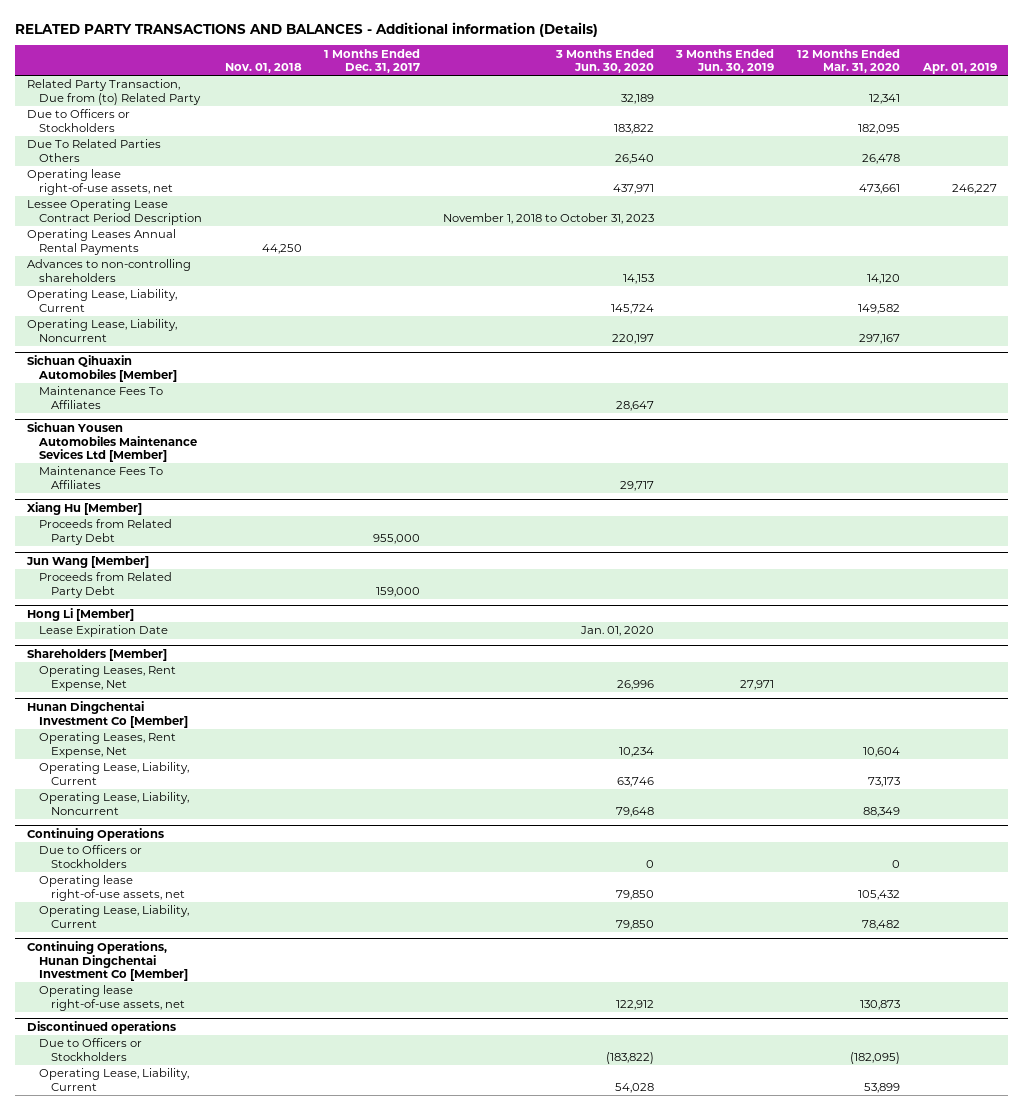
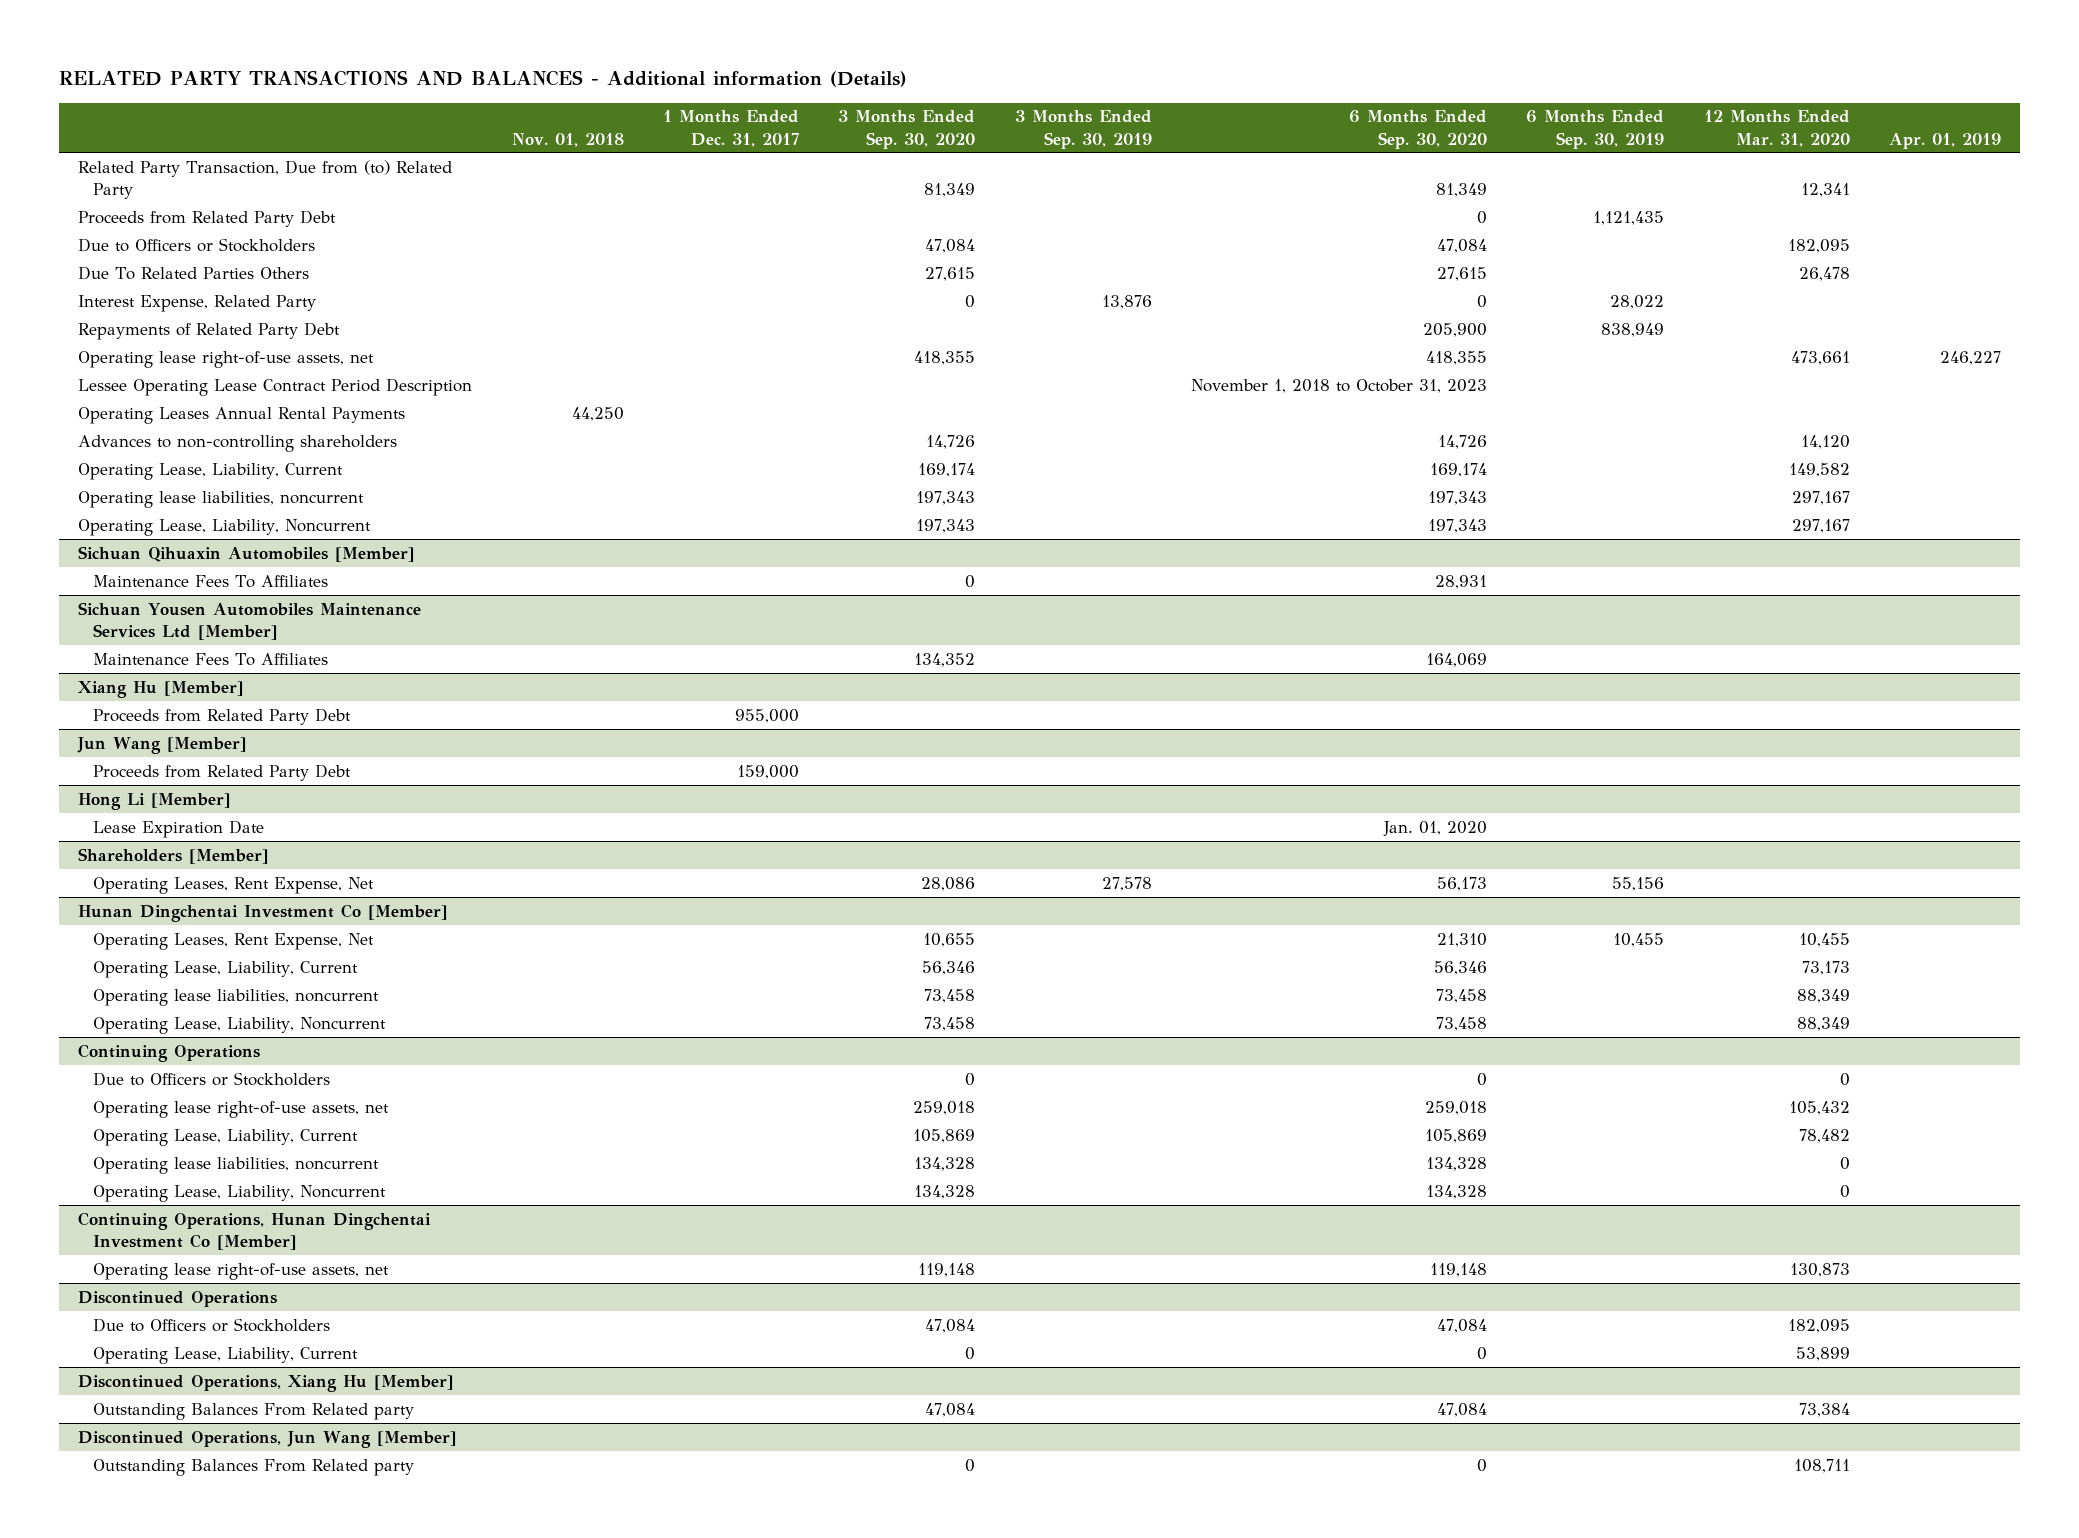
- | Nov. 01, 2018 | 1 Months Ended Dec. 31, 2017 | 3 Months Ended Jun. 30, 2020 | 3 Months Ended Jun. 30, 2019 | 12 Months Ended Mar. 31, 2020 | Apr. 01, 2019
+ | Nov. 01, 2018 | 1 Months Ended Dec. 31, 2017 | 3 Months Ended Sep. 30, 2020 | 3 Months Ended Sep. 30, 2019 | 6 Months Ended Sep. 30, 2020 | 6 Months Ended Sep. 30, 2019 | 12 Months Ended Mar. 31, 2020 | Apr. 01, 2019
+ Proceeds from Related Party Debt | | | | | 0 | 1,121,435 | |
+ Interest Expense, Related Party | | | 0 | 13,876 | 0 | 28,022 | |
+ Repayments of Related Party Debt | | | | | 205,900 | 838,949 | |
+ Operating lease liabilities, noncurrent | | | 197,343 | | 197,343 | | 297,167 |
- Sichuan Yousen Automobiles Maintenance Sevices Ltd [Member]
+ Sichuan Yousen Automobiles Maintenance Services Ltd [Member]
@ Hunan Dingchentai Investment Co [Member]
- Operating Leases, Rent Expense, Net | | | 10,234 | | 10,604 |
+ Operating Leases, Rent Expense, Net | | | 10,655 | | 21,310 | 10,455 | 10,455 |
+ Operating lease liabilities, noncurrent | | | 73,458 | | 73,458 | | 88,349 |
@ Continuing Operations
+ Operating lease liabilities, noncurrent | | | 134,328 | | 134,328 | | 0 |
+ Operating Lease, Liability, Noncurrent | | | 134,328 | | 134,328 | | 0 |
- Discontinued operations
- Due to Officers or Stockholders | | | (183,822) | | (182,095) |
+ Discontinued Operations
+ Due to Officers or Stockholders | | | 47,084 | | 47,084 | | 182,095 |
+ Discontinued Operations, Xiang Hu [Member]
+ Outstanding Balances From Related party | | | 47,084 | | 47,084 | | 73,384 |
+ Discontinued Operations, Jun Wang [Member]
+ Outstanding Balances From Related party | | | 0 | | 0 | | 108,711 |

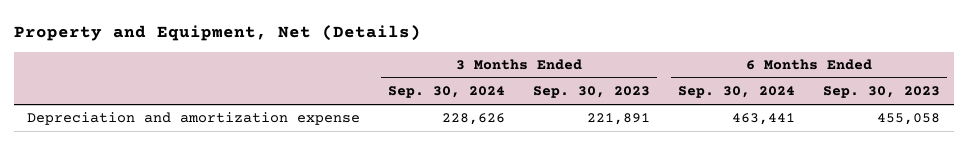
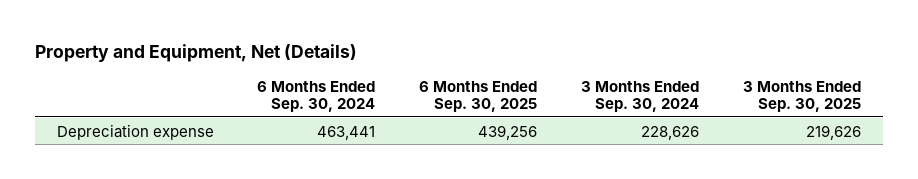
- | 3 Months Ended Sep. 30, 2024 | 3 Months Ended Sep. 30, 2023 | 6 Months Ended Sep. 30, 2024 | 6 Months Ended Sep. 30, 2023
+ | 6 Months Ended Sep. 30, 2024 | 6 Months Ended Sep. 30, 2025 | 3 Months Ended Sep. 30, 2024 | 3 Months Ended Sep. 30, 2025
- Depreciation and amortization expense | 228,626 | 221,891 | 463,441 | 455,058
+ Depreciation expense | 463,441 | 439,256 | 228,626 | 219,626

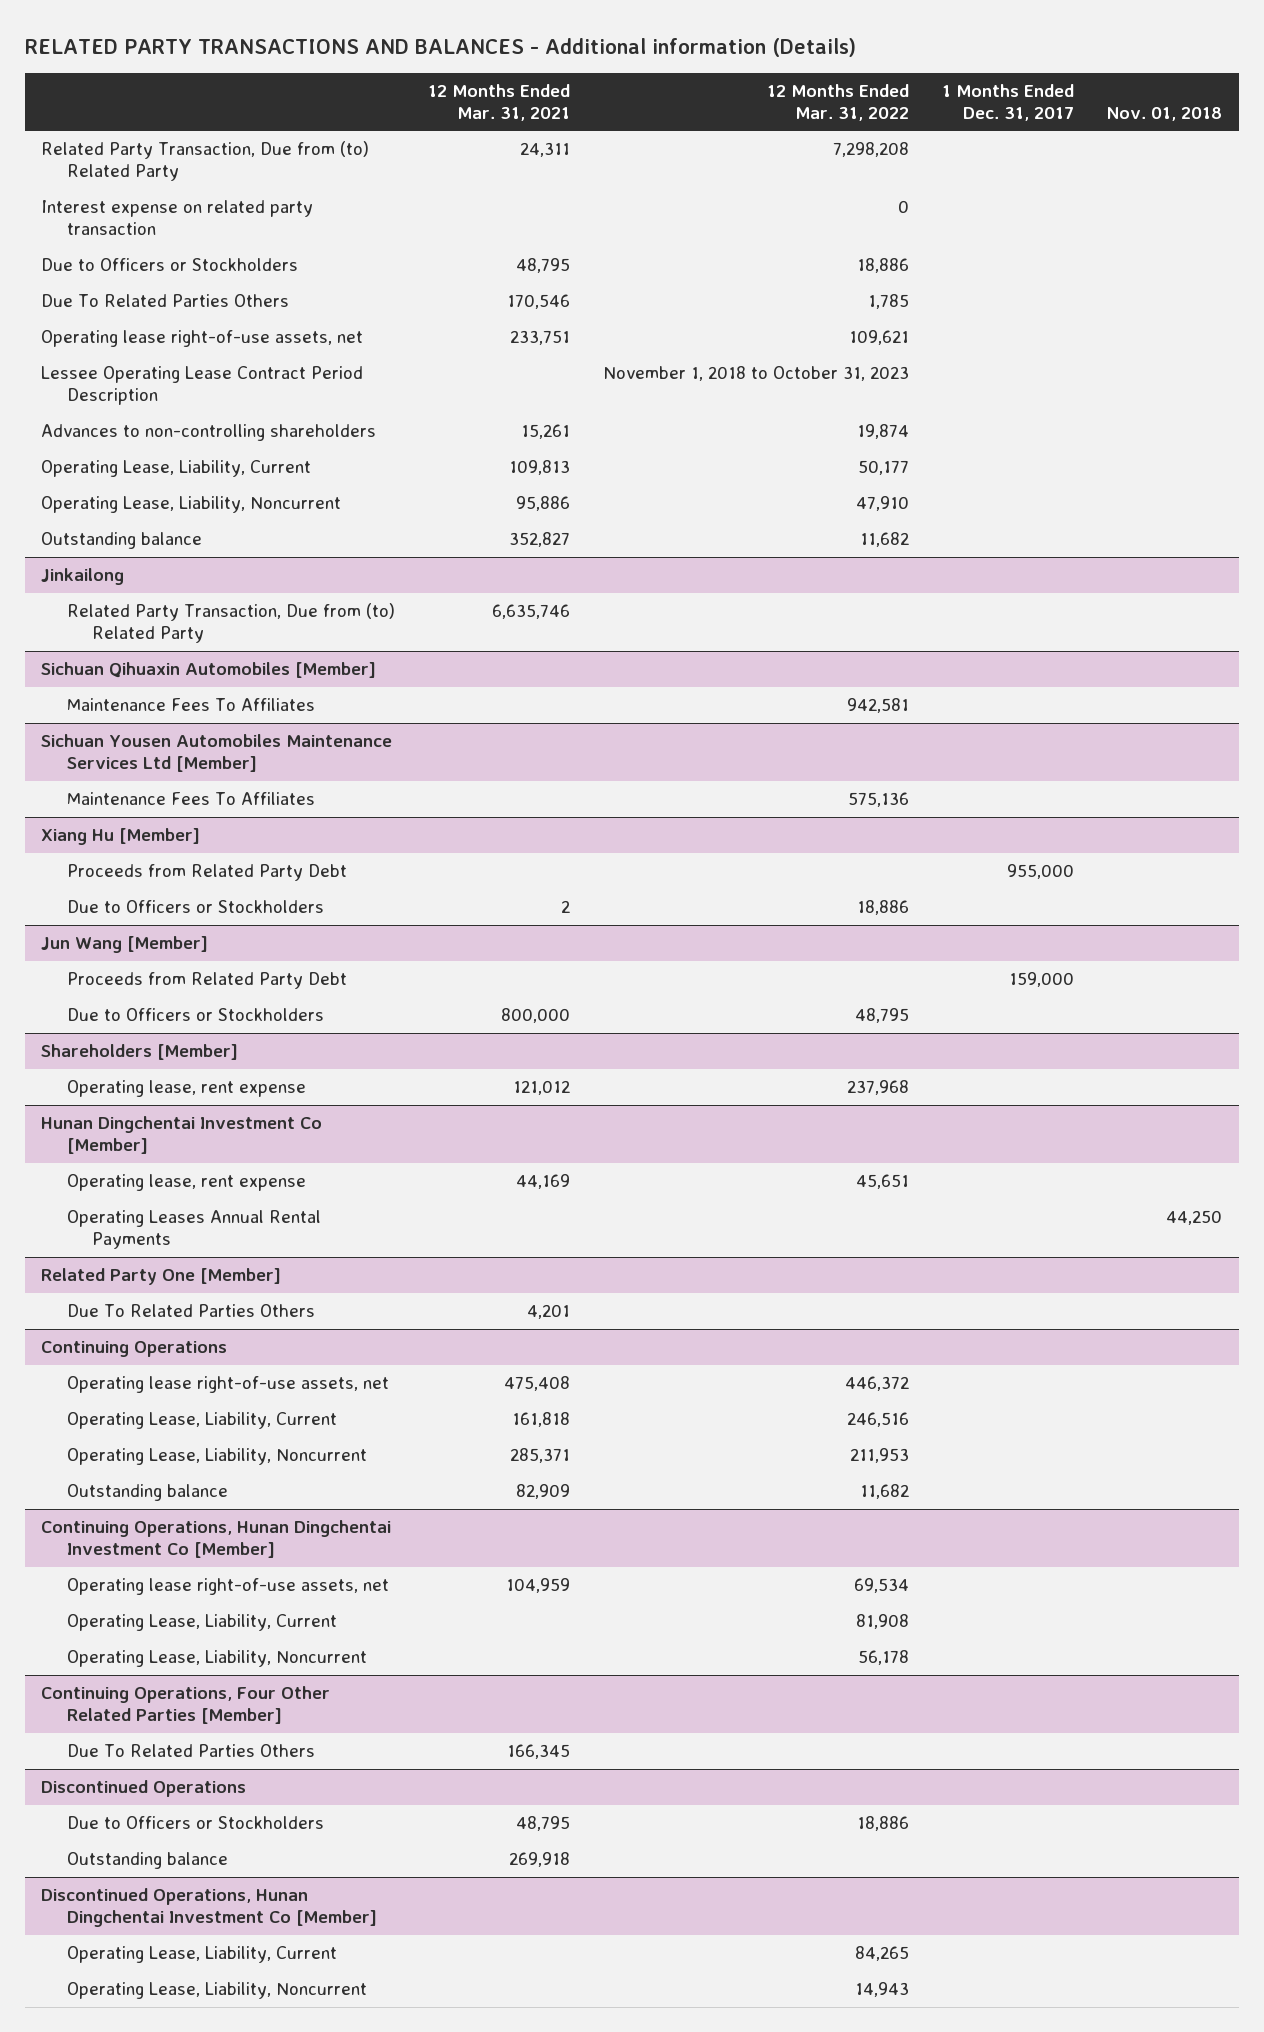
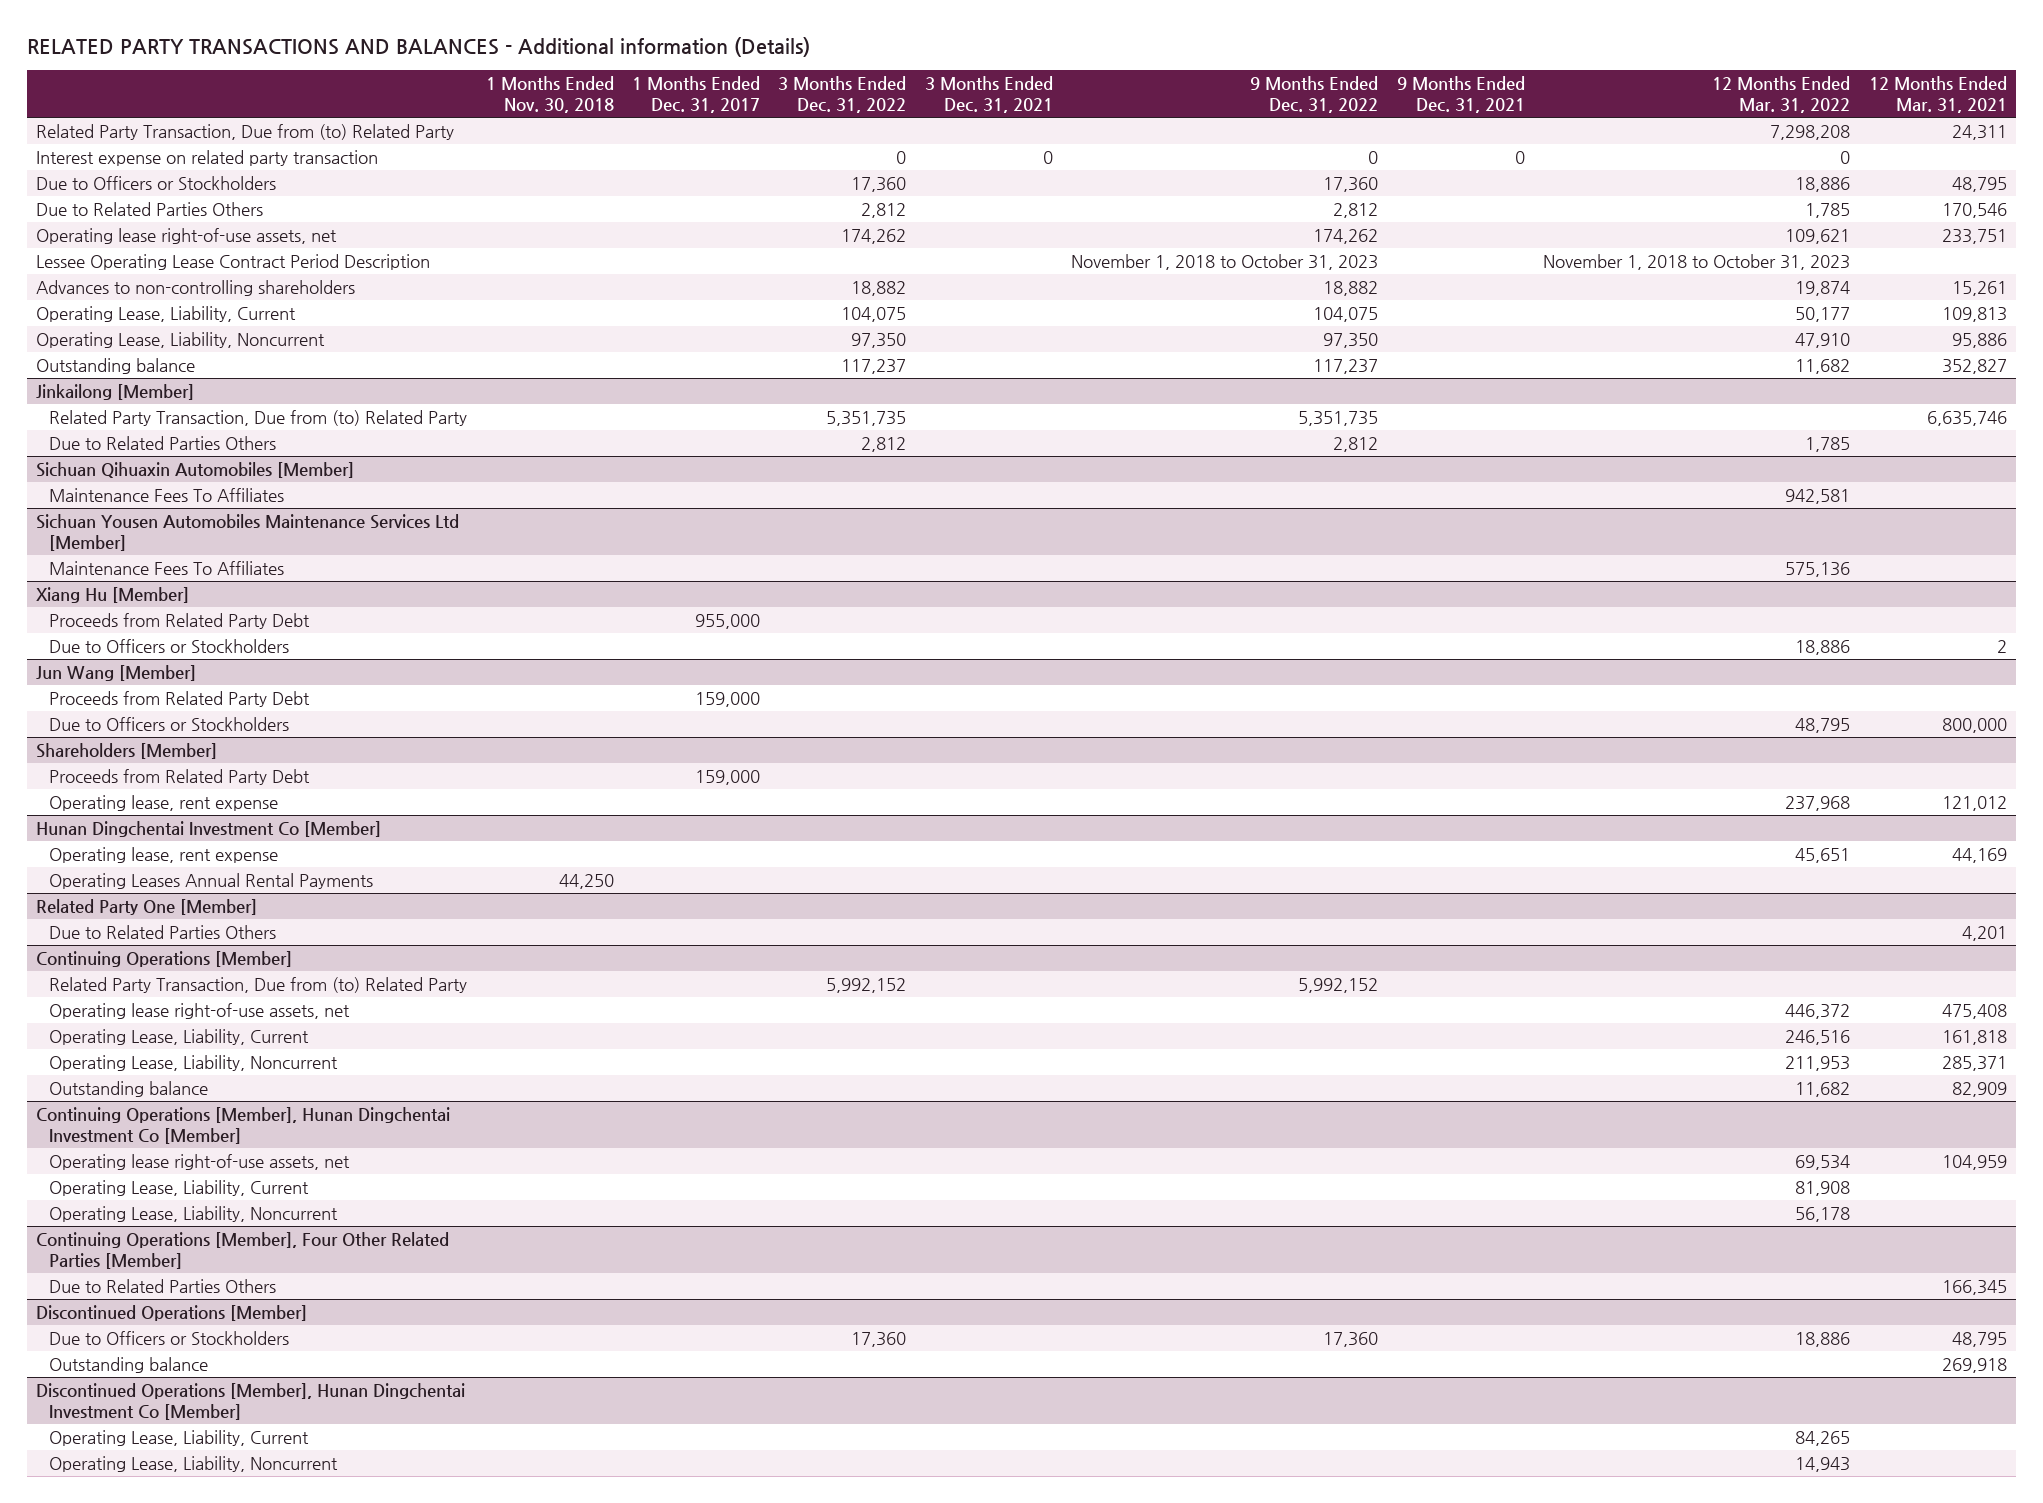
- | 12 Months Ended Mar. 31, 2021 | 12 Months Ended Mar. 31, 2022 | 1 Months Ended Dec. 31, 2017 | Nov. 01, 2018
+ | 1 Months Ended Nov. 30, 2018 | 1 Months Ended Dec. 31, 2017 | 3 Months Ended Dec. 31, 2022 | 3 Months Ended Dec. 31, 2021 | 9 Months Ended Dec. 31, 2022 | 9 Months Ended Dec. 31, 2021 | 12 Months Ended Mar. 31, 2022 | 12 Months Ended Mar. 31, 2021
- Due To Related Parties Others | 170,546 | 1,785 | |
+ Due to Related Parties Others | | | 2,812 | | 2,812 | | 1,785 | 170,546
- Jinkailong
+ Jinkailong [Member]
+ Due to Related Parties Others | | | 2,812 | | 2,812 | | 1,785 |
@ Shareholders [Member]
+ Proceeds from Related Party Debt | | 159,000 | | | | | |
@ Related Party One [Member]
- Due To Related Parties Others | 4,201 | | |
- Continuing Operations
@ Related Party One [Member]
+ Due to Related Parties Others | | | | | | | | 4,201
+ Continuing Operations [Member]
+ Related Party Transaction, Due from (to) Related Party | | | 5,992,152 | | 5,992,152 | | |
- Continuing Operations, Hunan Dingchentai Investment Co [Member]
+ Continuing Operations [Member], Hunan Dingchentai Investment Co [Member]
- Continuing Operations, Four Other Related Parties [Member]
- Due To Related Parties Others | 166,345 | | |
- Discontinued Operations
+ Continuing Operations [Member], Four Other Related Parties [Member]
+ Due to Related Parties Others | | | | | | | | 166,345
+ Discontinued Operations [Member]
- Discontinued Operations, Hunan Dingchentai Investment Co [Member]
+ Discontinued Operations [Member], Hunan Dingchentai Investment Co [Member]

